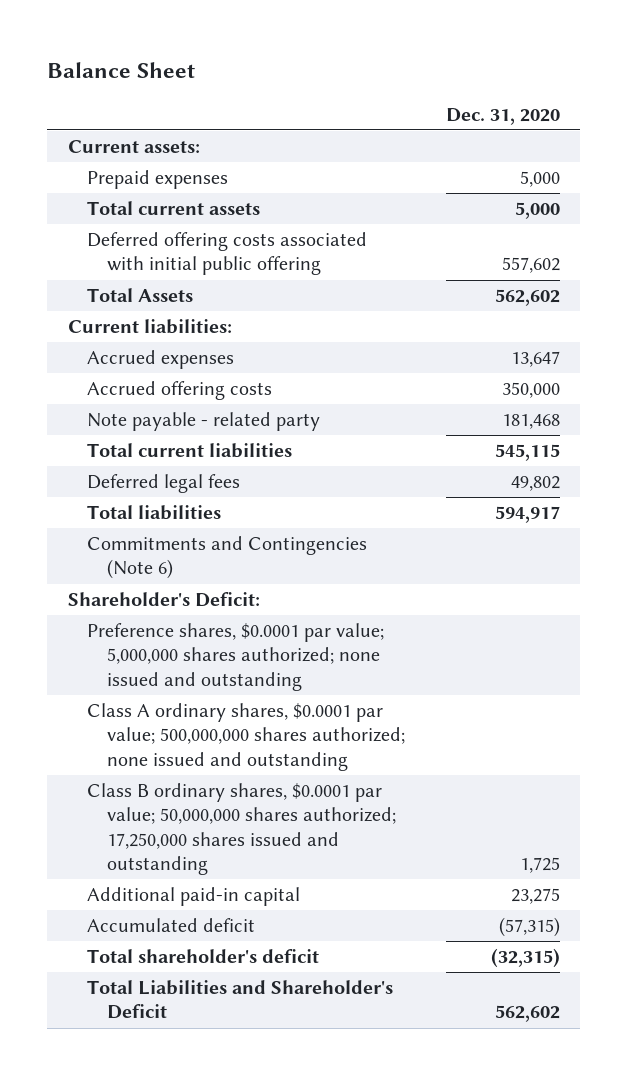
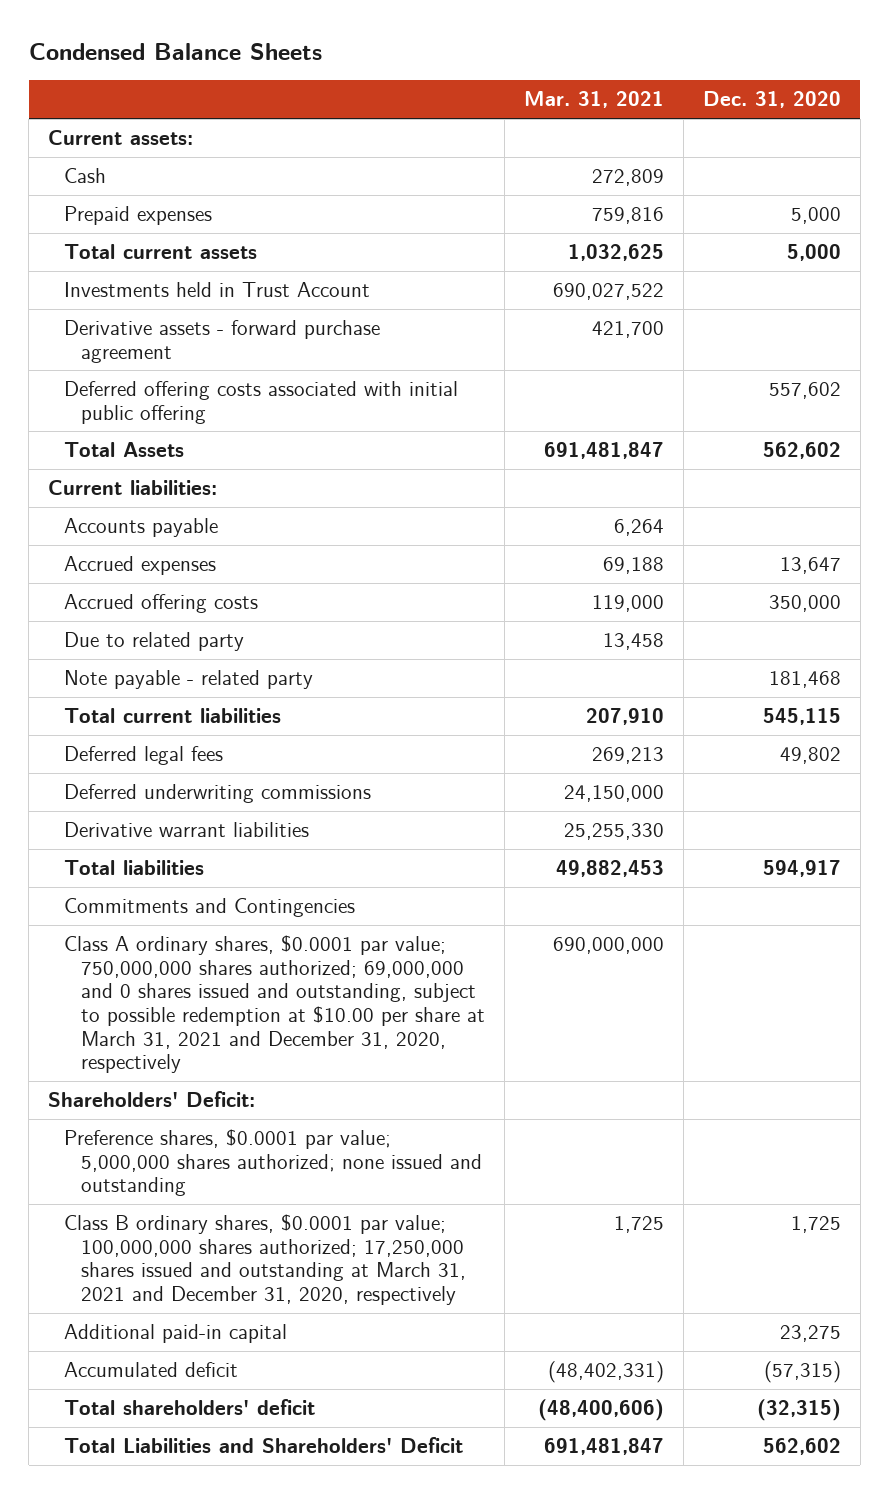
- Balance Sheet
+ Condensed Balance Sheets
- | Dec. 31, 2020
+ | Mar. 31, 2021 | Dec. 31, 2020
+ Cash | 272,809 |
+ Investments held in Trust Account | 690,027,522 |
+ Derivative assets - forward purchase agreement | 421,700 |
+ Accounts payable | 6,264 |
+ Due to related party | 13,458 |
+ Deferred underwriting commissions | 24,150,000 |
+ Derivative warrant liabilities | 25,255,330 |
- Commitments and Contingencies (Note 6)
- Shareholder's Deficit:
+ Commitments and Contingencies
+ Class A ordinary shares, $0.0001 par value; 750,000,000 shares authorized; 69,000,000 and 0 shares issued and outstanding, subject to possible redemption at $10.00 per share at March 31, 2021 and December 31, 2020, respectively | 690,000,000 |
+ Shareholders' Deficit:
- Class A ordinary shares, $0.0001 par value; 500,000,000 shares authorized; none issued and outstanding
- Class B ordinary shares, $0.0001 par value; 50,000,000 shares authorized; 17,250,000 shares issued and outstanding | 1,725
+ Class B ordinary shares, $0.0001 par value; 100,000,000 shares authorized; 17,250,000 shares issued and outstanding at March 31, 2021 and December 31, 2020, respectively | 1,725 | 1,725
- Total shareholder's deficit | (32,315)
- Total Liabilities and Shareholder's Deficit | 562,602
+ Total shareholders' deficit | (48,400,606) | (32,315)
+ Total Liabilities and Shareholders' Deficit | 691,481,847 | 562,602

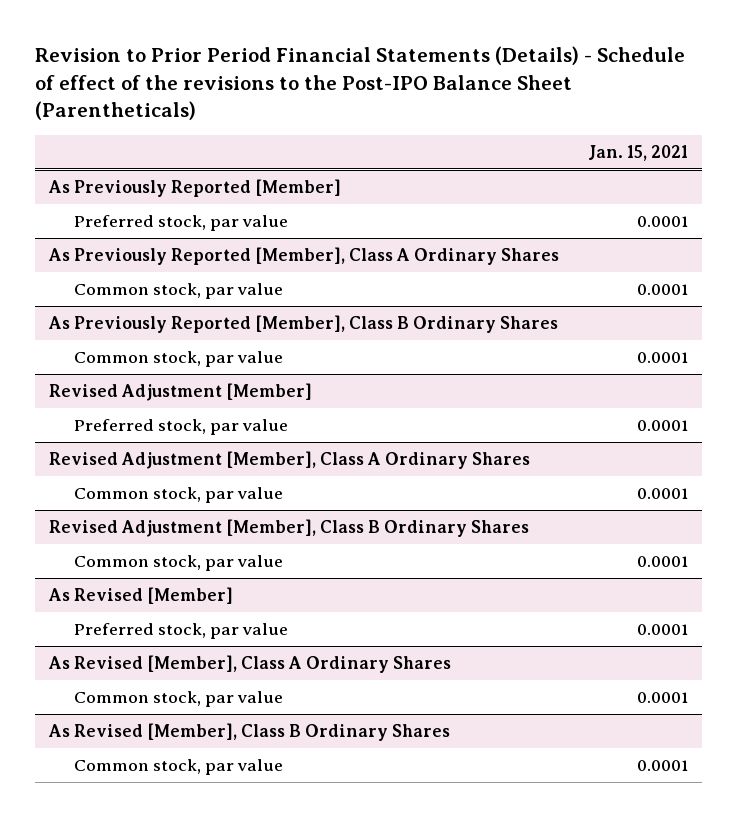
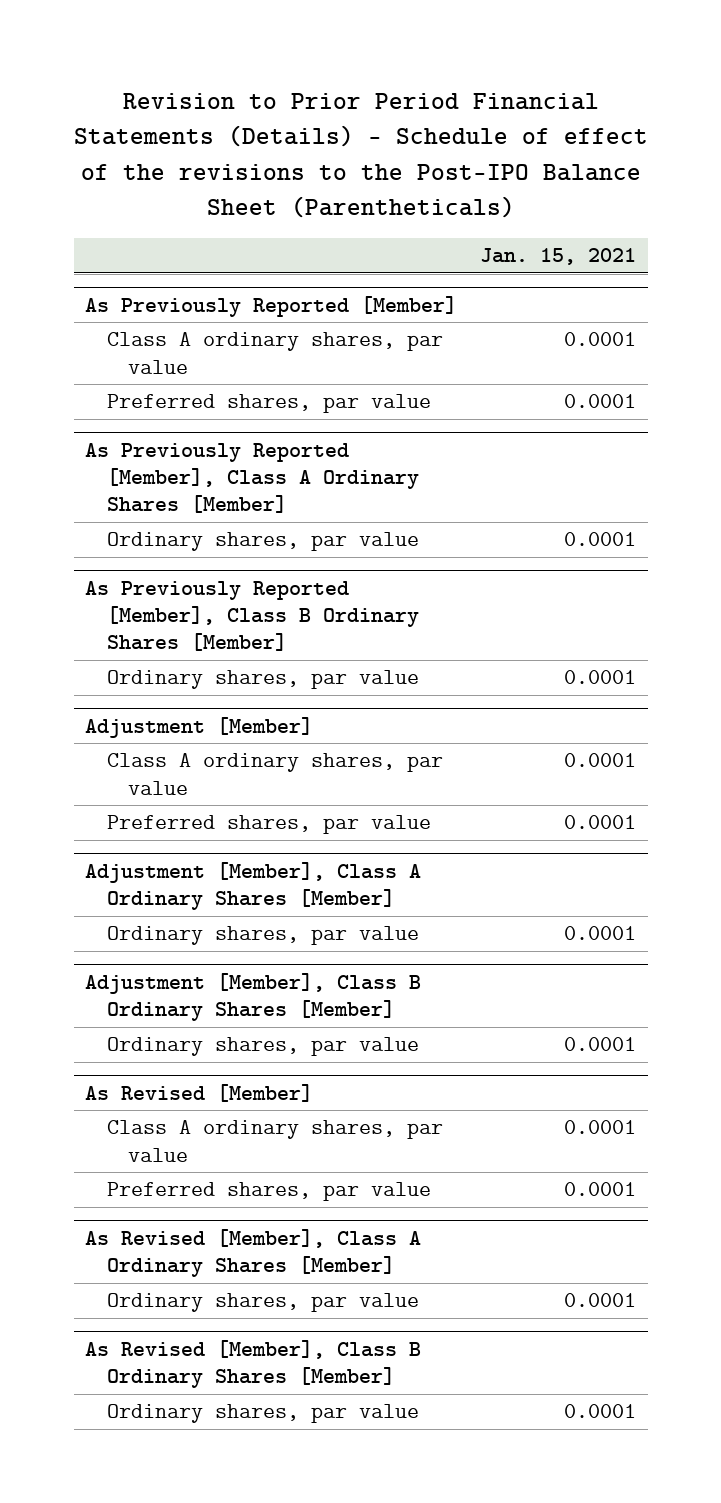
@ As Previously Reported [Member]
- Preferred stock, par value | 0.0001
- As Previously Reported [Member], Class A Ordinary Shares
- Common stock, par value | 0.0001
- As Previously Reported [Member], Class B Ordinary Shares
- Common stock, par value | 0.0001
- Revised Adjustment [Member]
- Preferred stock, par value | 0.0001
- Revised Adjustment [Member], Class A Ordinary Shares
- Common stock, par value | 0.0001
- Revised Adjustment [Member], Class B Ordinary Shares
- Common stock, par value | 0.0001
@ As Previously Reported [Member]
+ Class A ordinary shares, par value | 0.0001
+ Preferred shares, par value | 0.0001
+ As Previously Reported [Member], Class A Ordinary Shares [Member]
+ Ordinary shares, par value | 0.0001
+ As Previously Reported [Member], Class B Ordinary Shares [Member]
+ Ordinary shares, par value | 0.0001
+ Adjustment [Member]
+ Class A ordinary shares, par value | 0.0001
+ Preferred shares, par value | 0.0001
+ Adjustment [Member], Class A Ordinary Shares [Member]
+ Ordinary shares, par value | 0.0001
+ Adjustment [Member], Class B Ordinary Shares [Member]
+ Ordinary shares, par value | 0.0001
@ As Revised [Member]
- Preferred stock, par value | 0.0001
- As Revised [Member], Class A Ordinary Shares
- Common stock, par value | 0.0001
- As Revised [Member], Class B Ordinary Shares
- Common stock, par value | 0.0001
@ As Revised [Member]
+ Class A ordinary shares, par value | 0.0001
+ Preferred shares, par value | 0.0001
+ As Revised [Member], Class A Ordinary Shares [Member]
+ Ordinary shares, par value | 0.0001
+ As Revised [Member], Class B Ordinary Shares [Member]
+ Ordinary shares, par value | 0.0001

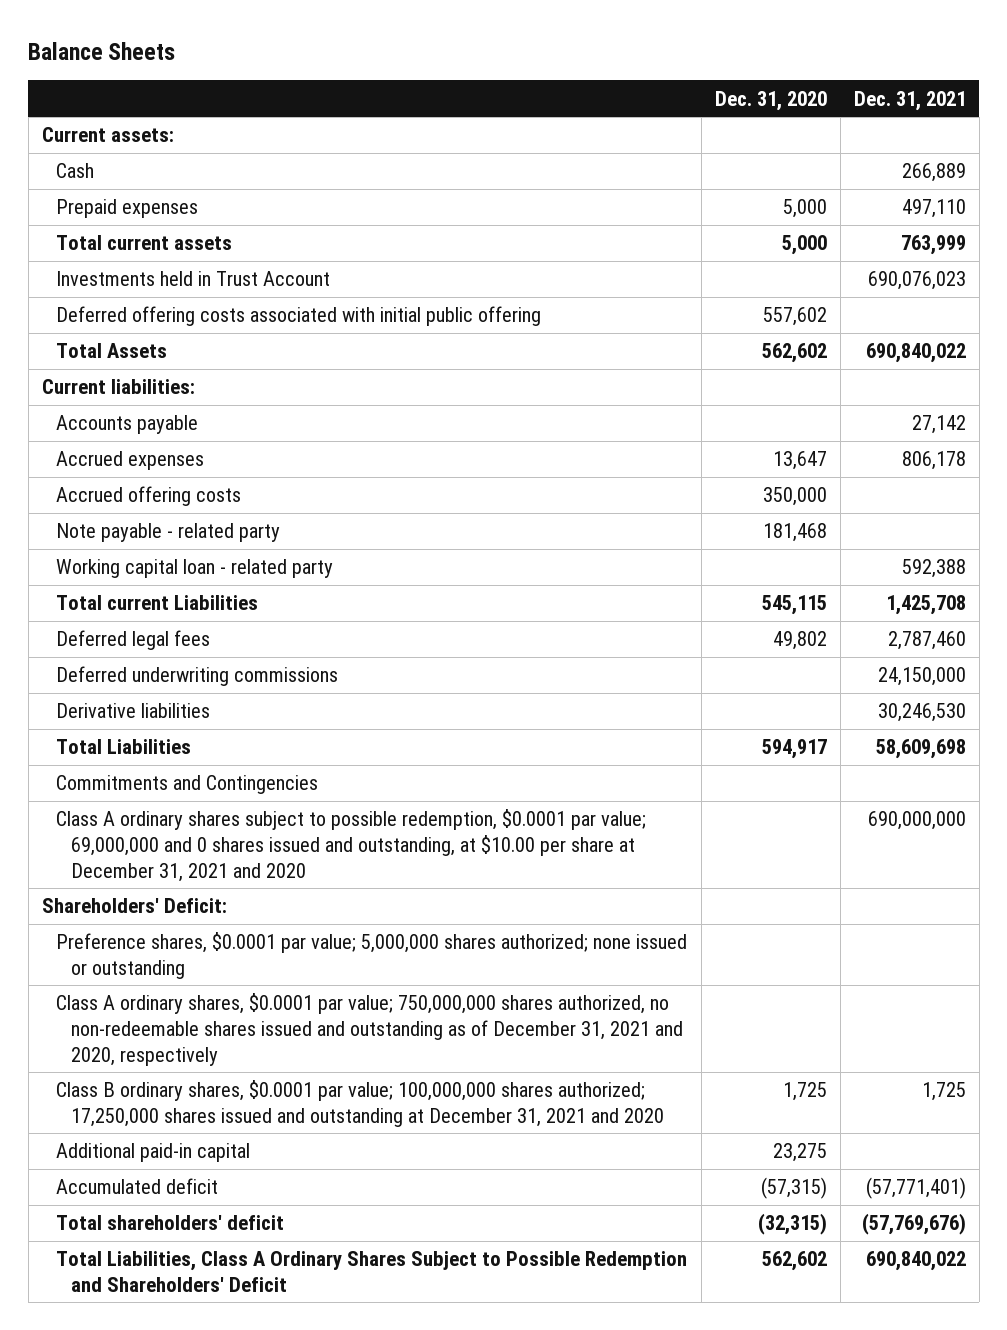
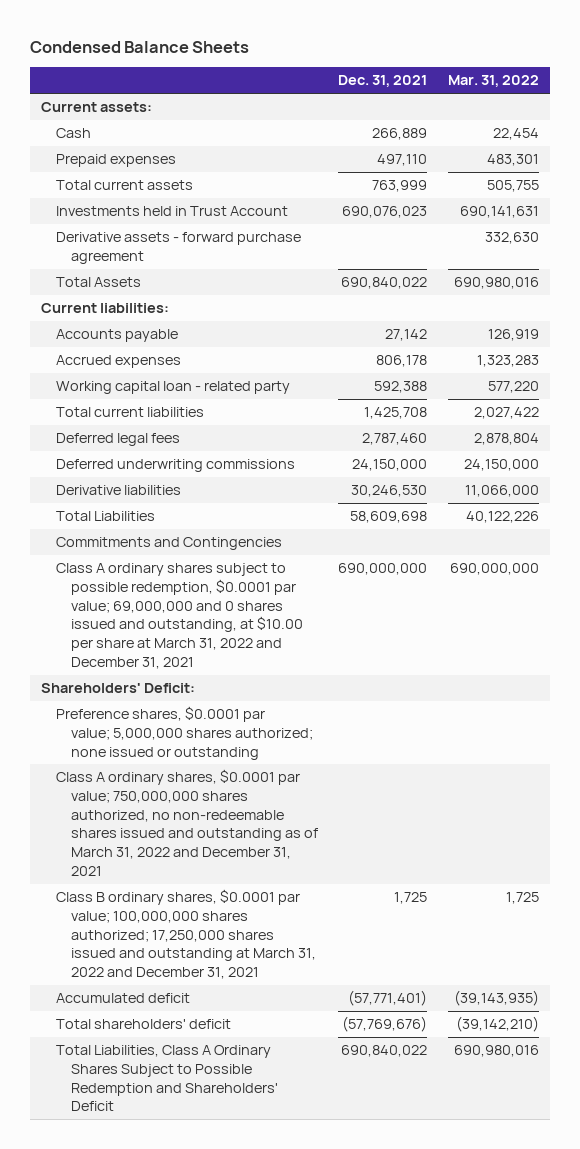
- Balance Sheets
+ Condensed Balance Sheets
- | Dec. 31, 2020 | Dec. 31, 2021
+ | Dec. 31, 2021 | Mar. 31, 2022
- Deferred offering costs associated with initial public offering | 557,602 |
+ Derivative assets - forward purchase agreement | | 332,630
- Accrued offering costs | 350,000 |
- Note payable - related party | 181,468 |
- Total current Liabilities | 545,115 | 1,425,708
+ Total current liabilities | 1,425,708 | 2,027,422
- Class A ordinary shares subject to possible redemption, $0.0001 par value; 69,000,000 and 0 shares issued and outstanding, at $10.00 per share at December 31, 2021 and 2020 | | 690,000,000
+ Class A ordinary shares subject to possible redemption, $0.0001 par value; 69,000,000 and 0 shares issued and outstanding, at $10.00 per share at March 31, 2022 and December 31, 2021 | 690,000,000 | 690,000,000
- Class A ordinary shares, $0.0001 par value; 750,000,000 shares authorized, no non-redeemable shares issued and outstanding as of December 31, 2021 and 2020, respectively
- Class B ordinary shares, $0.0001 par value; 100,000,000 shares authorized; 17,250,000 shares issued and outstanding at December 31, 2021 and 2020 | 1,725 | 1,725
- Additional paid-in capital | 23,275 |
+ Class A ordinary shares, $0.0001 par value; 750,000,000 shares authorized, no non-redeemable shares issued and outstanding as of March 31, 2022 and December 31, 2021
+ Class B ordinary shares, $0.0001 par value; 100,000,000 shares authorized; 17,250,000 shares issued and outstanding at March 31, 2022 and December 31, 2021 | 1,725 | 1,725

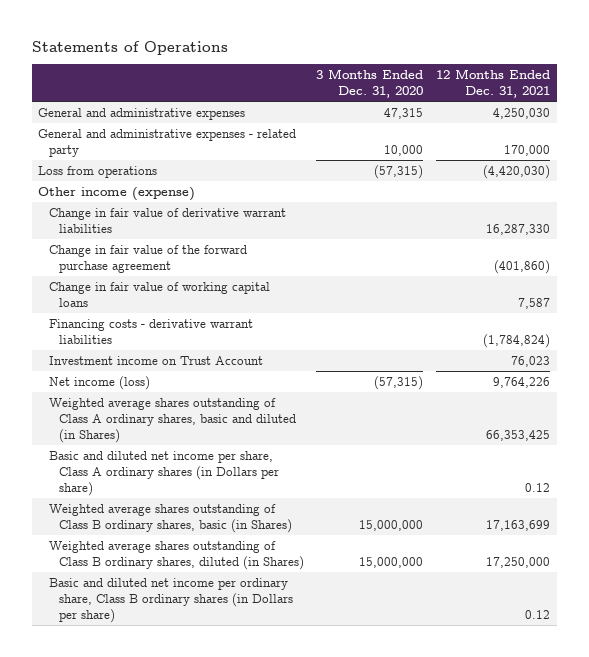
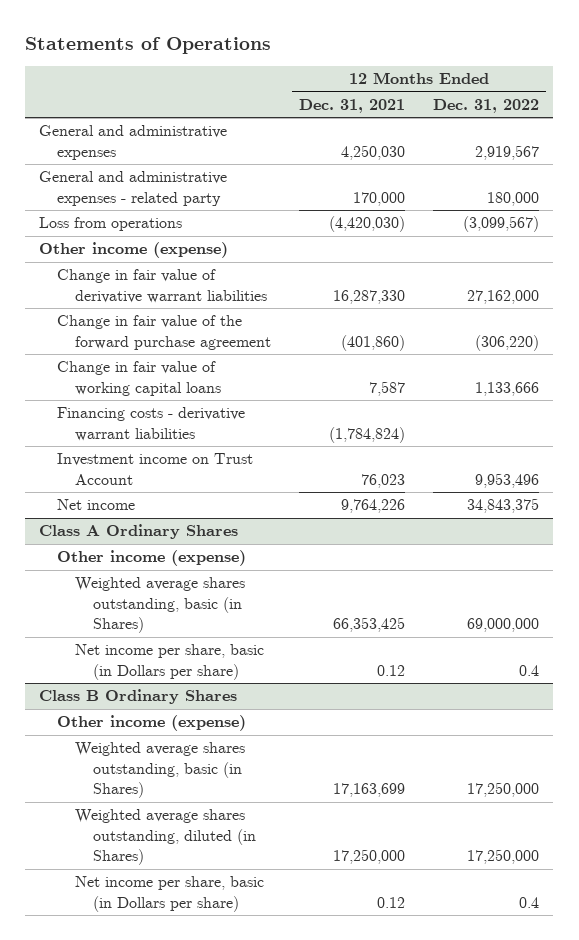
- | 3 Months Ended Dec. 31, 2020 | 12 Months Ended Dec. 31, 2021
+ | 12 Months Ended Dec. 31, 2021 | 12 Months Ended Dec. 31, 2022
- Net income (loss) | (57,315) | 9,764,226
- Weighted average shares outstanding of Class A ordinary shares, basic and diluted (in Shares) | | 66,353,425
- Basic and diluted net income per share, Class A ordinary shares (in Dollars per share) | | 0.12
- Weighted average shares outstanding of Class B ordinary shares, basic (in Shares) | 15,000,000 | 17,163,699
- Weighted average shares outstanding of Class B ordinary shares, diluted (in Shares) | 15,000,000 | 17,250,000
- Basic and diluted net income per ordinary share, Class B ordinary shares (in Dollars per share) | | 0.12
+ Net income | 9,764,226 | 34,843,375
+ Class A Ordinary Shares
+ Other income (expense)
+ Weighted average shares outstanding, basic (in Shares) | 66,353,425 | 69,000,000
+ Net income per share, basic (in Dollars per share) | 0.12 | 0.4
+ Class B Ordinary Shares
+ Other income (expense)
+ Weighted average shares outstanding, basic (in Shares) | 17,163,699 | 17,250,000
+ Weighted average shares outstanding, diluted (in Shares) | 17,250,000 | 17,250,000
+ Net income per share, basic (in Dollars per share) | 0.12 | 0.4

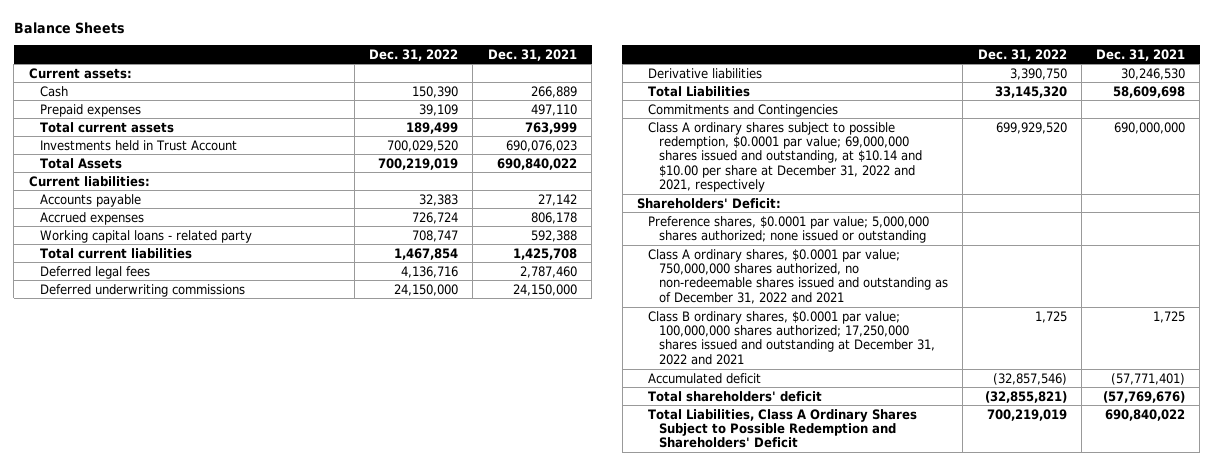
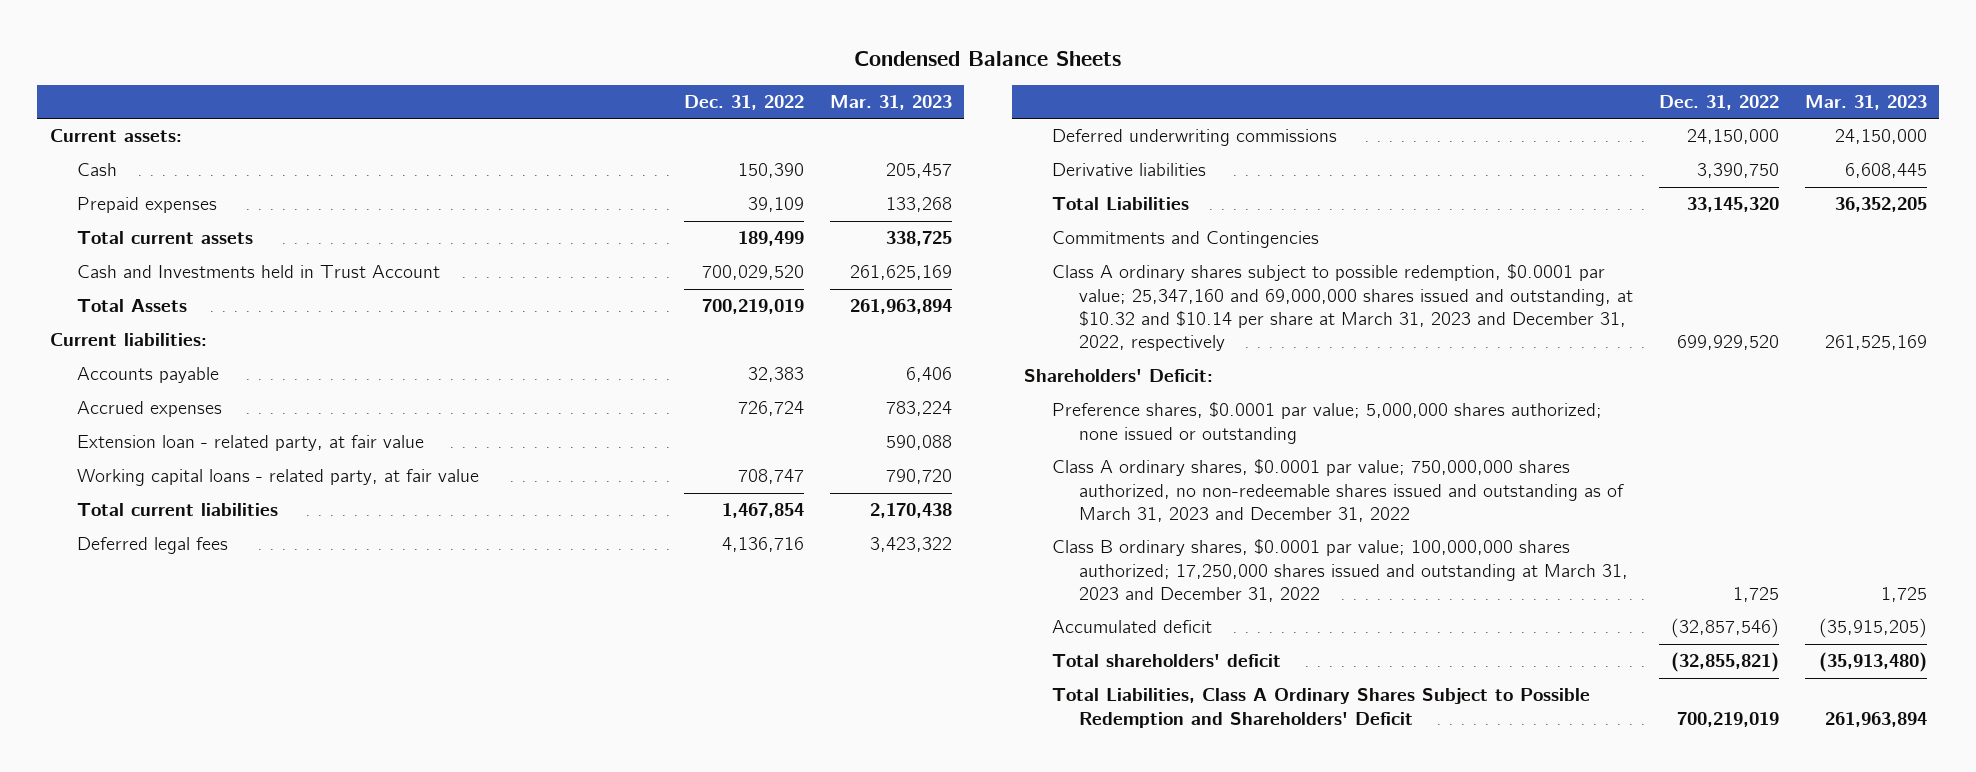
- Balance Sheets
+ Condensed Balance Sheets
- | Dec. 31, 2022 | Dec. 31, 2021
+ | Dec. 31, 2022 | Mar. 31, 2023
- Investments held in Trust Account | 700,029,520 | 690,076,023
+ Cash and Investments held in Trust Account | 700,029,520 | 261,625,169
- Working capital loans - related party | 708,747 | 592,388
+ Extension loan - related party, at fair value | | 590,088
+ Working capital loans - related party, at fair value | 708,747 | 790,720
- Class A ordinary shares subject to possible redemption, $0.0001 par value; 69,000,000 shares issued and outstanding, at $10.14 and $10.00 per share at December 31, 2022 and 2021, respectively | 699,929,520 | 690,000,000
+ Class A ordinary shares subject to possible redemption, $0.0001 par value; 25,347,160 and 69,000,000 shares issued and outstanding, at $10.32 and $10.14 per share at March 31, 2023 and December 31, 2022, respectively | 699,929,520 | 261,525,169
- Class A ordinary shares, $0.0001 par value; 750,000,000 shares authorized, no non-redeemable shares issued and outstanding as of December 31, 2022 and 2021
- Class B ordinary shares, $0.0001 par value; 100,000,000 shares authorized; 17,250,000 shares issued and outstanding at December 31, 2022 and 2021 | 1,725 | 1,725
+ Class A ordinary shares, $0.0001 par value; 750,000,000 shares authorized, no non-redeemable shares issued and outstanding as of March 31, 2023 and December 31, 2022
+ Class B ordinary shares, $0.0001 par value; 100,000,000 shares authorized; 17,250,000 shares issued and outstanding at March 31, 2023 and December 31, 2022 | 1,725 | 1,725

